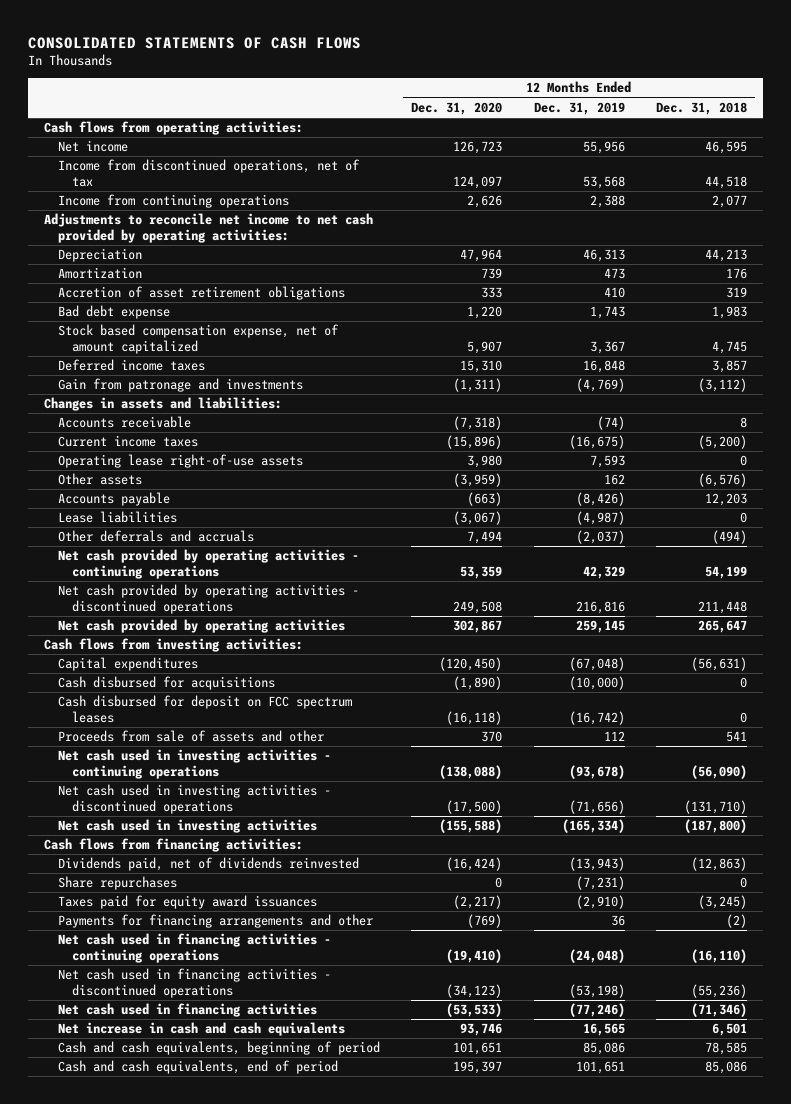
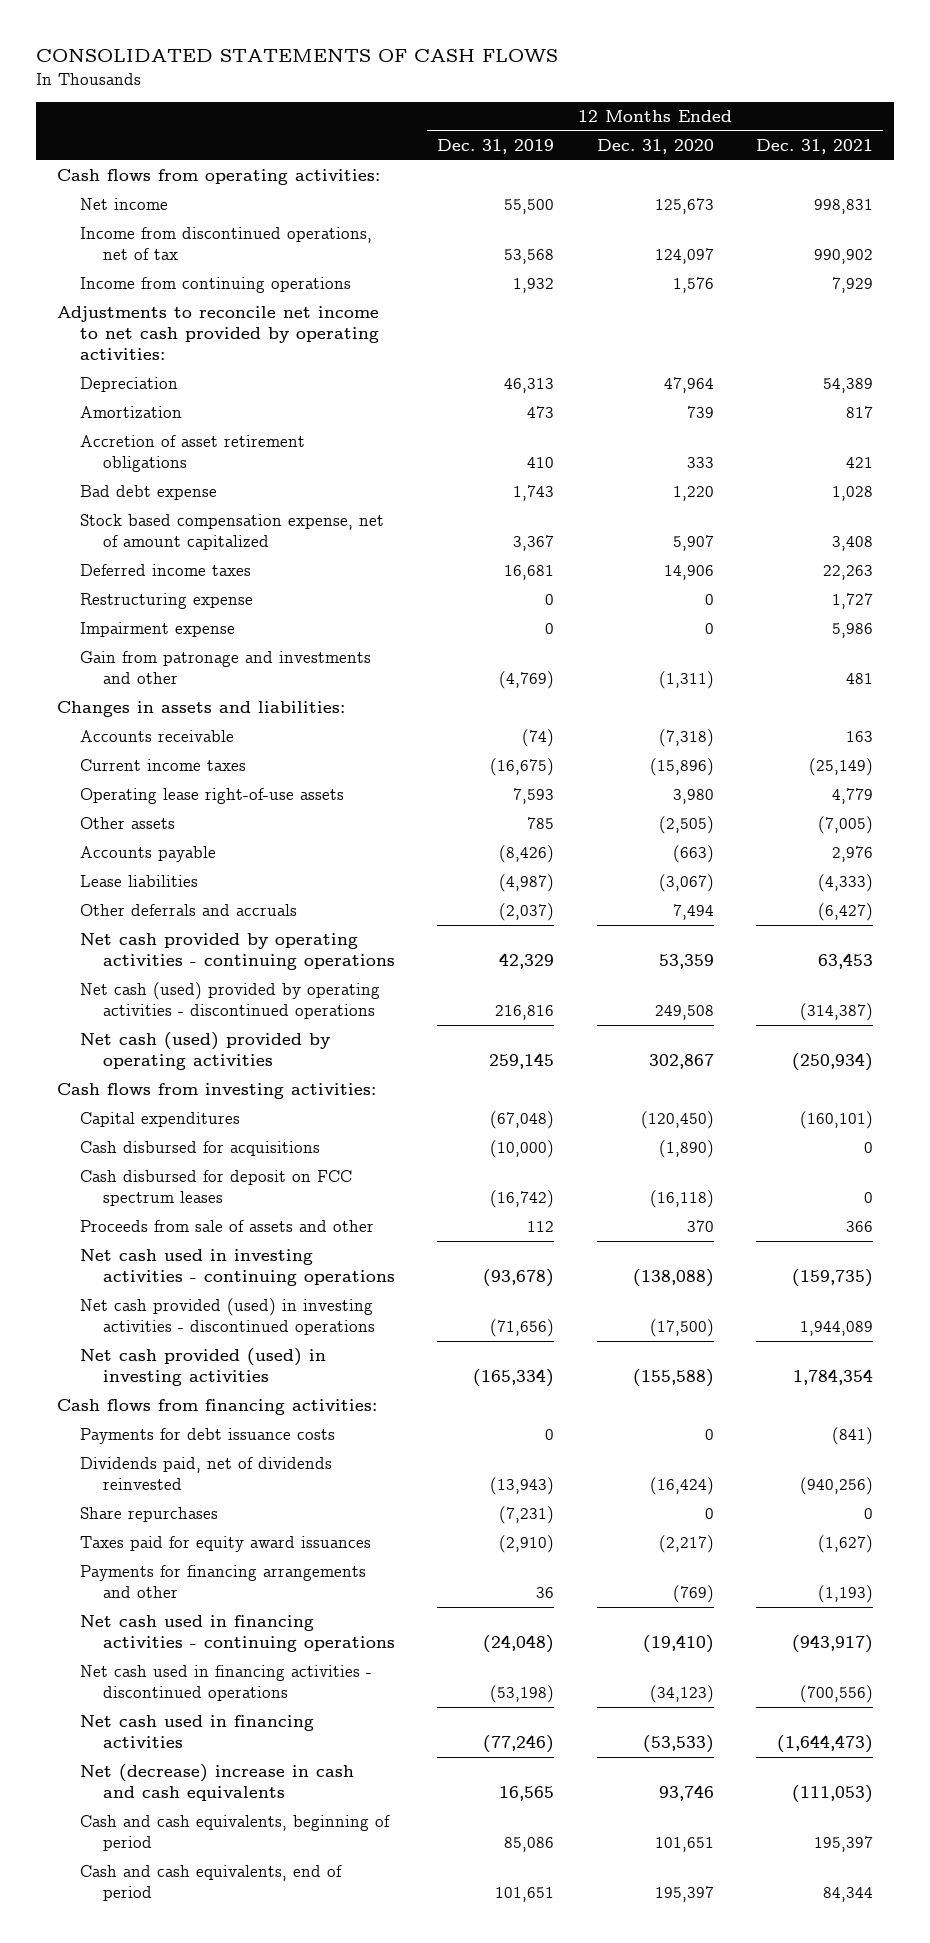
- | 12 Months Ended Dec. 31, 2020 | 12 Months Ended Dec. 31, 2019 | 12 Months Ended Dec. 31, 2018
+ | 12 Months Ended Dec. 31, 2019 | 12 Months Ended Dec. 31, 2020 | 12 Months Ended Dec. 31, 2021
- Net income | 126,723 | 55,956 | 46,595
+ Net income | 55,500 | 125,673 | 998,831
- Income from continuing operations | 2,626 | 2,388 | 2,077
+ Income from continuing operations | 1,932 | 1,576 | 7,929
- Deferred income taxes | 15,310 | 16,848 | 3,857
- Gain from patronage and investments | (1,311) | (4,769) | (3,112)
+ Deferred income taxes | 16,681 | 14,906 | 22,263
+ Restructuring expense | 0 | 0 | 1,727
+ Impairment expense | 0 | 0 | 5,986
+ Gain from patronage and investments and other | (4,769) | (1,311) | 481
- Other assets | (3,959) | 162 | (6,576)
+ Other assets | 785 | (2,505) | (7,005)
- Net cash provided by operating activities - discontinued operations | 249,508 | 216,816 | 211,448
- Net cash provided by operating activities | 302,867 | 259,145 | 265,647
+ Net cash (used) provided by operating activities - discontinued operations | 216,816 | 249,508 | (314,387)
+ Net cash (used) provided by operating activities | 259,145 | 302,867 | (250,934)
- Net cash used in investing activities - discontinued operations | (17,500) | (71,656) | (131,710)
- Net cash used in investing activities | (155,588) | (165,334) | (187,800)
+ Net cash provided (used) in investing activities - discontinued operations | (71,656) | (17,500) | 1,944,089
+ Net cash provided (used) in investing activities | (165,334) | (155,588) | 1,784,354
+ Payments for debt issuance costs | 0 | 0 | (841)
- Net increase in cash and cash equivalents | 93,746 | 16,565 | 6,501
+ Net (decrease) increase in cash and cash equivalents | 16,565 | 93,746 | (111,053)

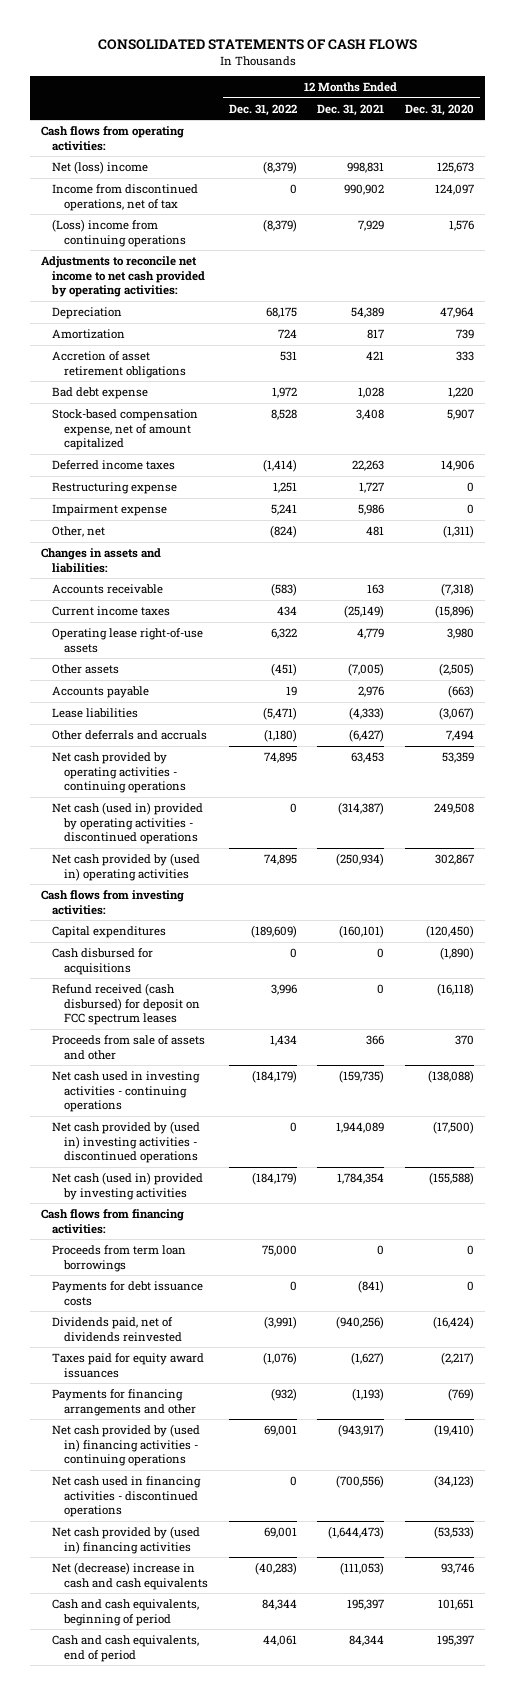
- | 12 Months Ended Dec. 31, 2019 | 12 Months Ended Dec. 31, 2020 | 12 Months Ended Dec. 31, 2021
+ | 12 Months Ended Dec. 31, 2022 | 12 Months Ended Dec. 31, 2021 | 12 Months Ended Dec. 31, 2020
- Net income | 55,500 | 125,673 | 998,831
+ Net (loss) income | (8,379) | 998,831 | 125,673
- Income from continuing operations | 1,932 | 1,576 | 7,929
+ (Loss) income from continuing operations | (8,379) | 7,929 | 1,576
- Stock based compensation expense, net of amount capitalized | 3,367 | 5,907 | 3,408
+ Stock-based compensation expense, net of amount capitalized | 8,528 | 3,408 | 5,907
- Gain from patronage and investments and other | (4,769) | (1,311) | 481
+ Other, net | (824) | 481 | (1,311)
- Net cash (used) provided by operating activities - discontinued operations | 216,816 | 249,508 | (314,387)
- Net cash (used) provided by operating activities | 259,145 | 302,867 | (250,934)
+ Net cash (used in) provided by operating activities - discontinued operations | 0 | (314,387) | 249,508
+ Net cash provided by (used in) operating activities | 74,895 | (250,934) | 302,867
- Cash disbursed for deposit on FCC spectrum leases | (16,742) | (16,118) | 0
+ Refund received (cash disbursed) for deposit on FCC spectrum leases | 3,996 | 0 | (16,118)
- Net cash provided (used) in investing activities - discontinued operations | (71,656) | (17,500) | 1,944,089
- Net cash provided (used) in investing activities | (165,334) | (155,588) | 1,784,354
+ Net cash provided by (used in) investing activities - discontinued operations | 0 | 1,944,089 | (17,500)
+ Net cash (used in) provided by investing activities | (184,179) | 1,784,354 | (155,588)
+ Proceeds from term loan borrowings | 75,000 | 0 | 0
- Share repurchases | (7,231) | 0 | 0
- Net cash used in financing activities - continuing operations | (24,048) | (19,410) | (943,917)
+ Net cash provided by (used in) financing activities - continuing operations | 69,001 | (943,917) | (19,410)
- Net cash used in financing activities | (77,246) | (53,533) | (1,644,473)
+ Net cash provided by (used in) financing activities | 69,001 | (1,644,473) | (53,533)

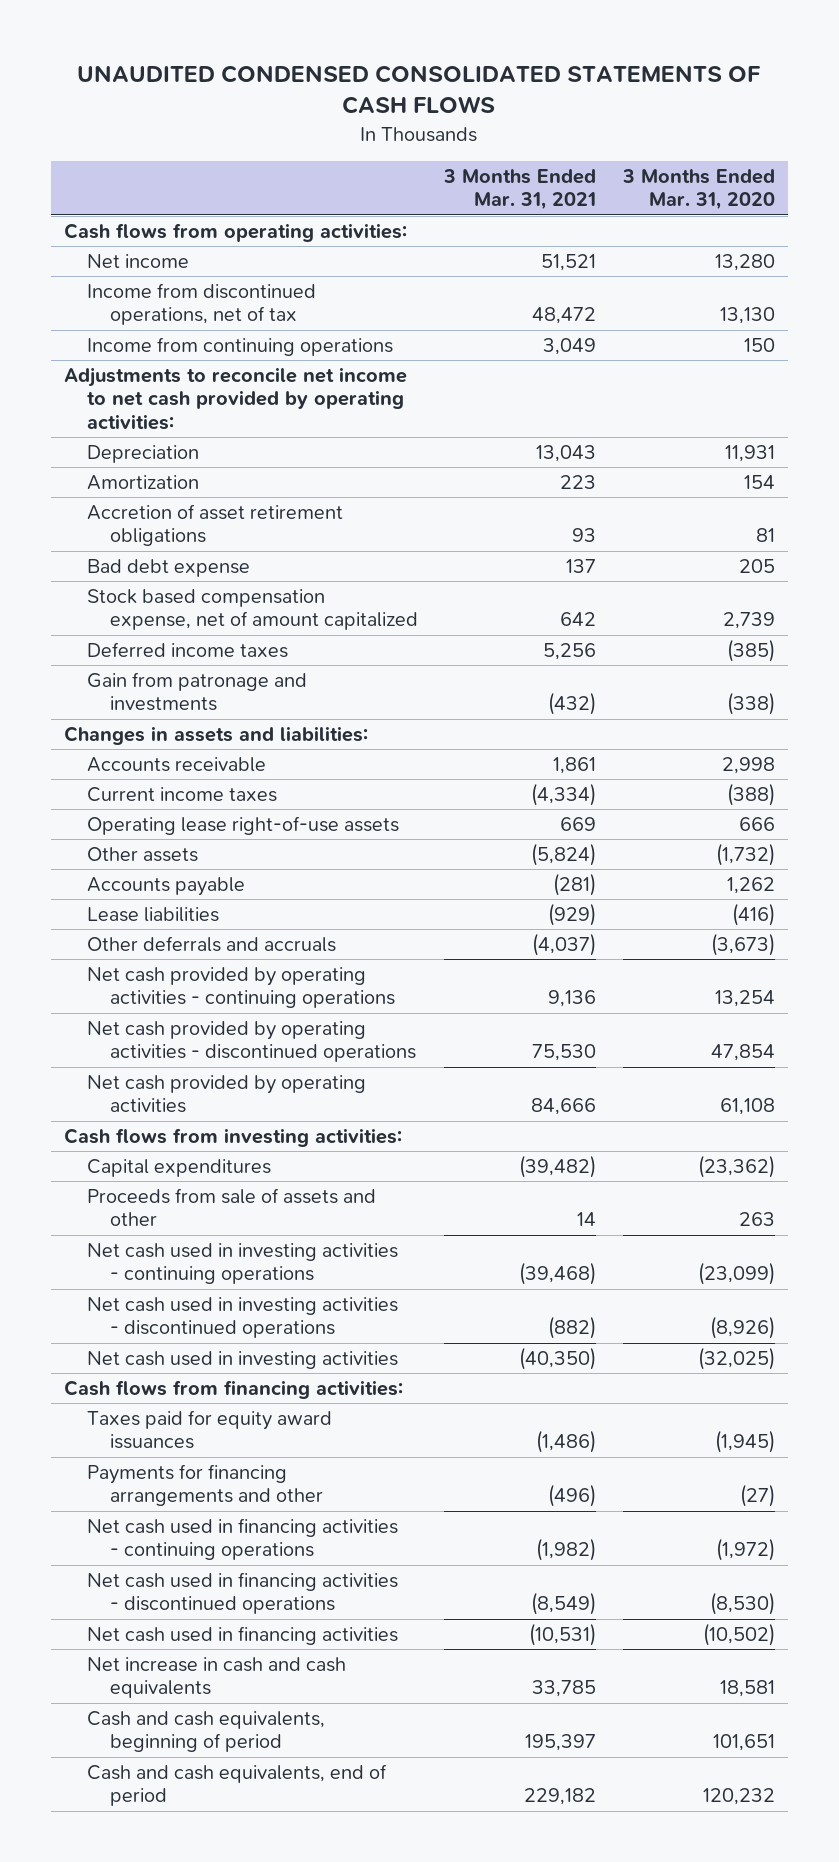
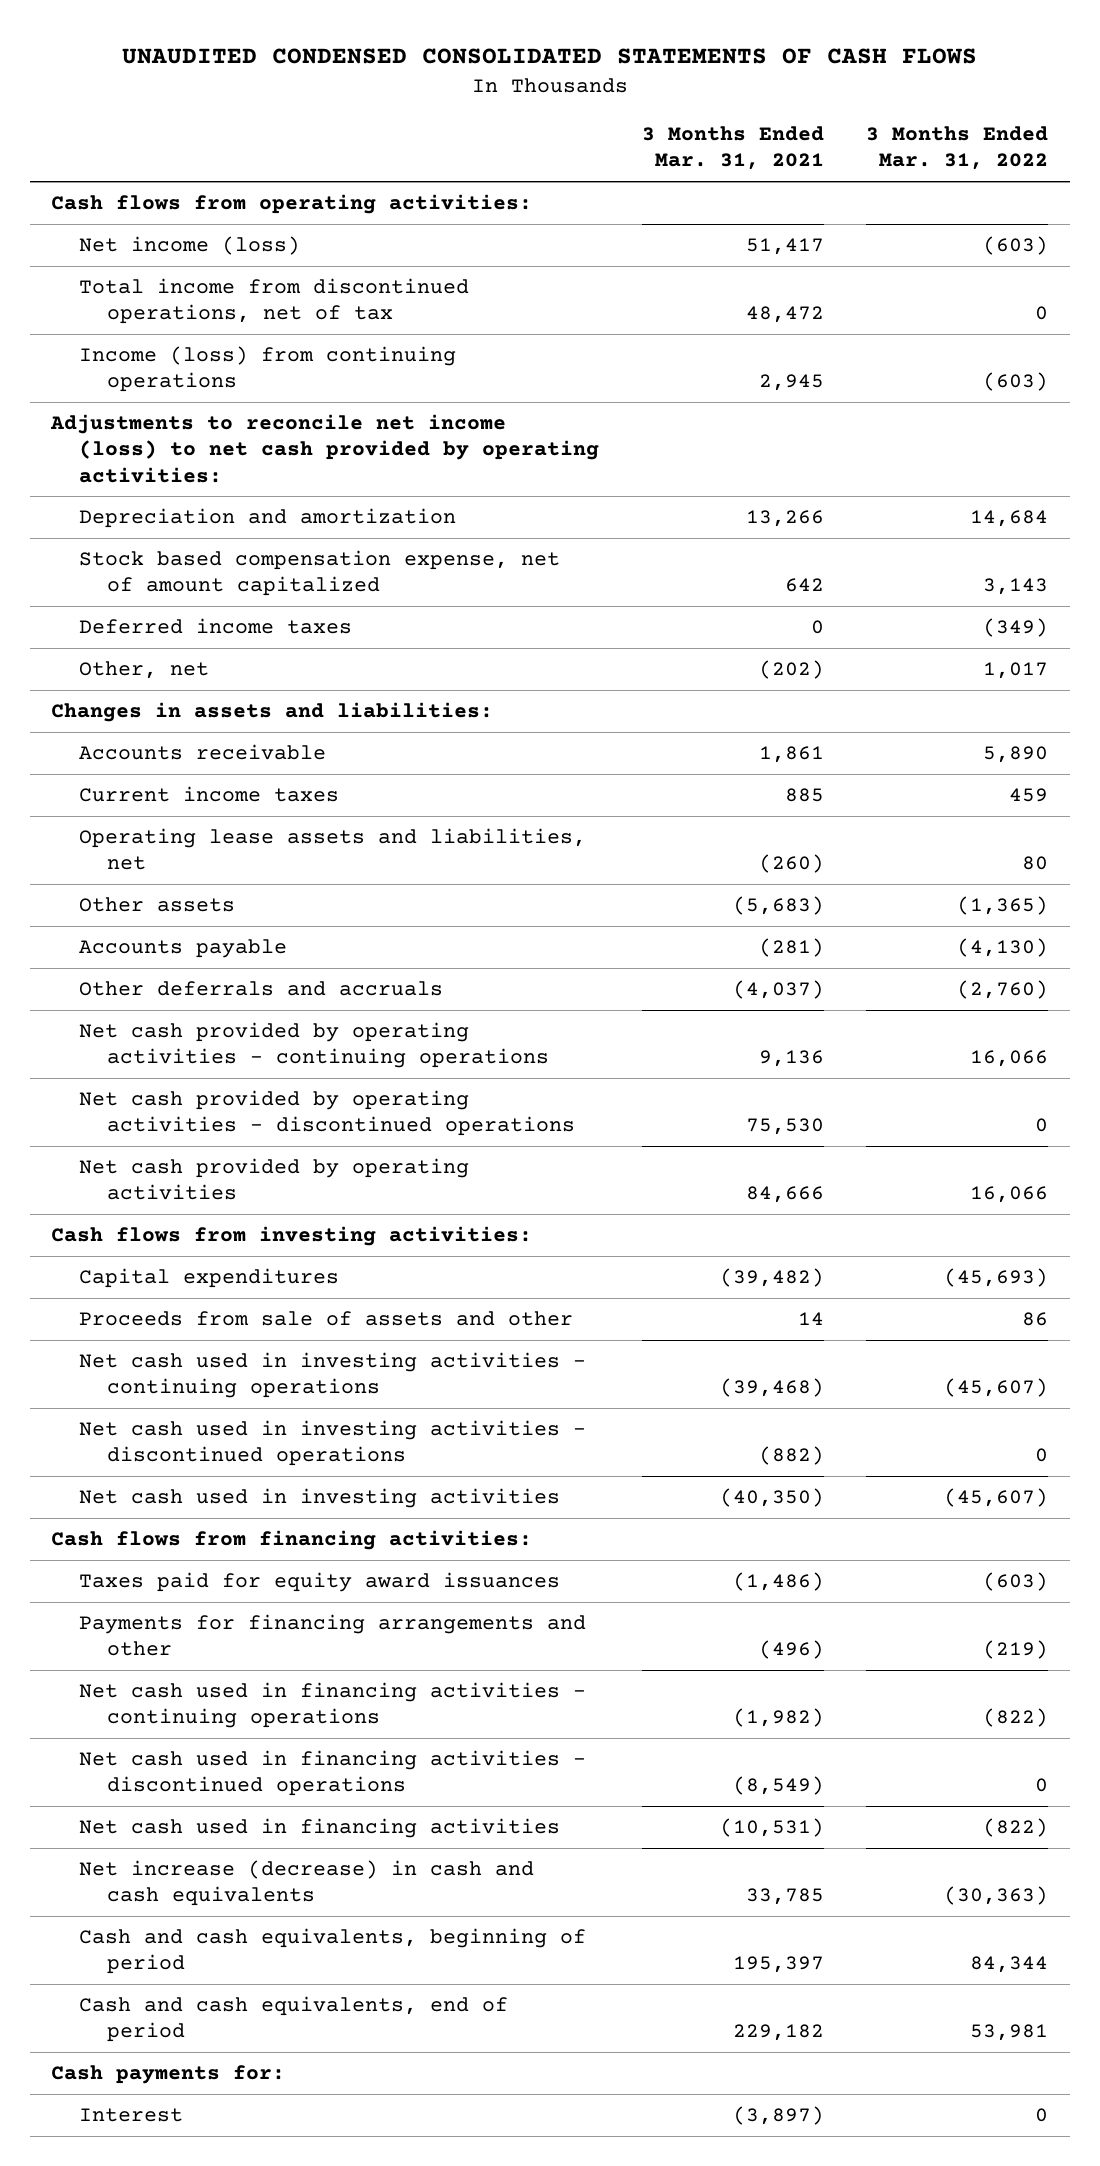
- | 3 Months Ended Mar. 31, 2021 | 3 Months Ended Mar. 31, 2020
+ | 3 Months Ended Mar. 31, 2021 | 3 Months Ended Mar. 31, 2022
- Net income | 51,521 | 13,280
- Income from discontinued operations, net of tax | 48,472 | 13,130
- Income from continuing operations | 3,049 | 150
- Adjustments to reconcile net income to net cash provided by operating activities:
- Depreciation | 13,043 | 11,931
- Amortization | 223 | 154
- Accretion of asset retirement obligations | 93 | 81
- Bad debt expense | 137 | 205
+ Net income (loss) | 51,417 | (603)
+ Total income from discontinued operations, net of tax | 48,472 | 0
+ Income (loss) from continuing operations | 2,945 | (603)
+ Adjustments to reconcile net income (loss) to net cash provided by operating activities:
+ Depreciation and amortization | 13,266 | 14,684
- Deferred income taxes | 5,256 | (385)
- Gain from patronage and investments | (432) | (338)
+ Deferred income taxes | 0 | (349)
+ Other, net | (202) | 1,017
- Current income taxes | (4,334) | (388)
- Operating lease right-of-use assets | 669 | 666
- Other assets | (5,824) | (1,732)
+ Current income taxes | 885 | 459
+ Operating lease assets and liabilities, net | (260) | 80
+ Other assets | (5,683) | (1,365)
- Lease liabilities | (929) | (416)
- Net increase in cash and cash equivalents | 33,785 | 18,581
+ Net increase (decrease) in cash and cash equivalents | 33,785 | (30,363)
+ Cash payments for:
+ Interest | (3,897) | 0

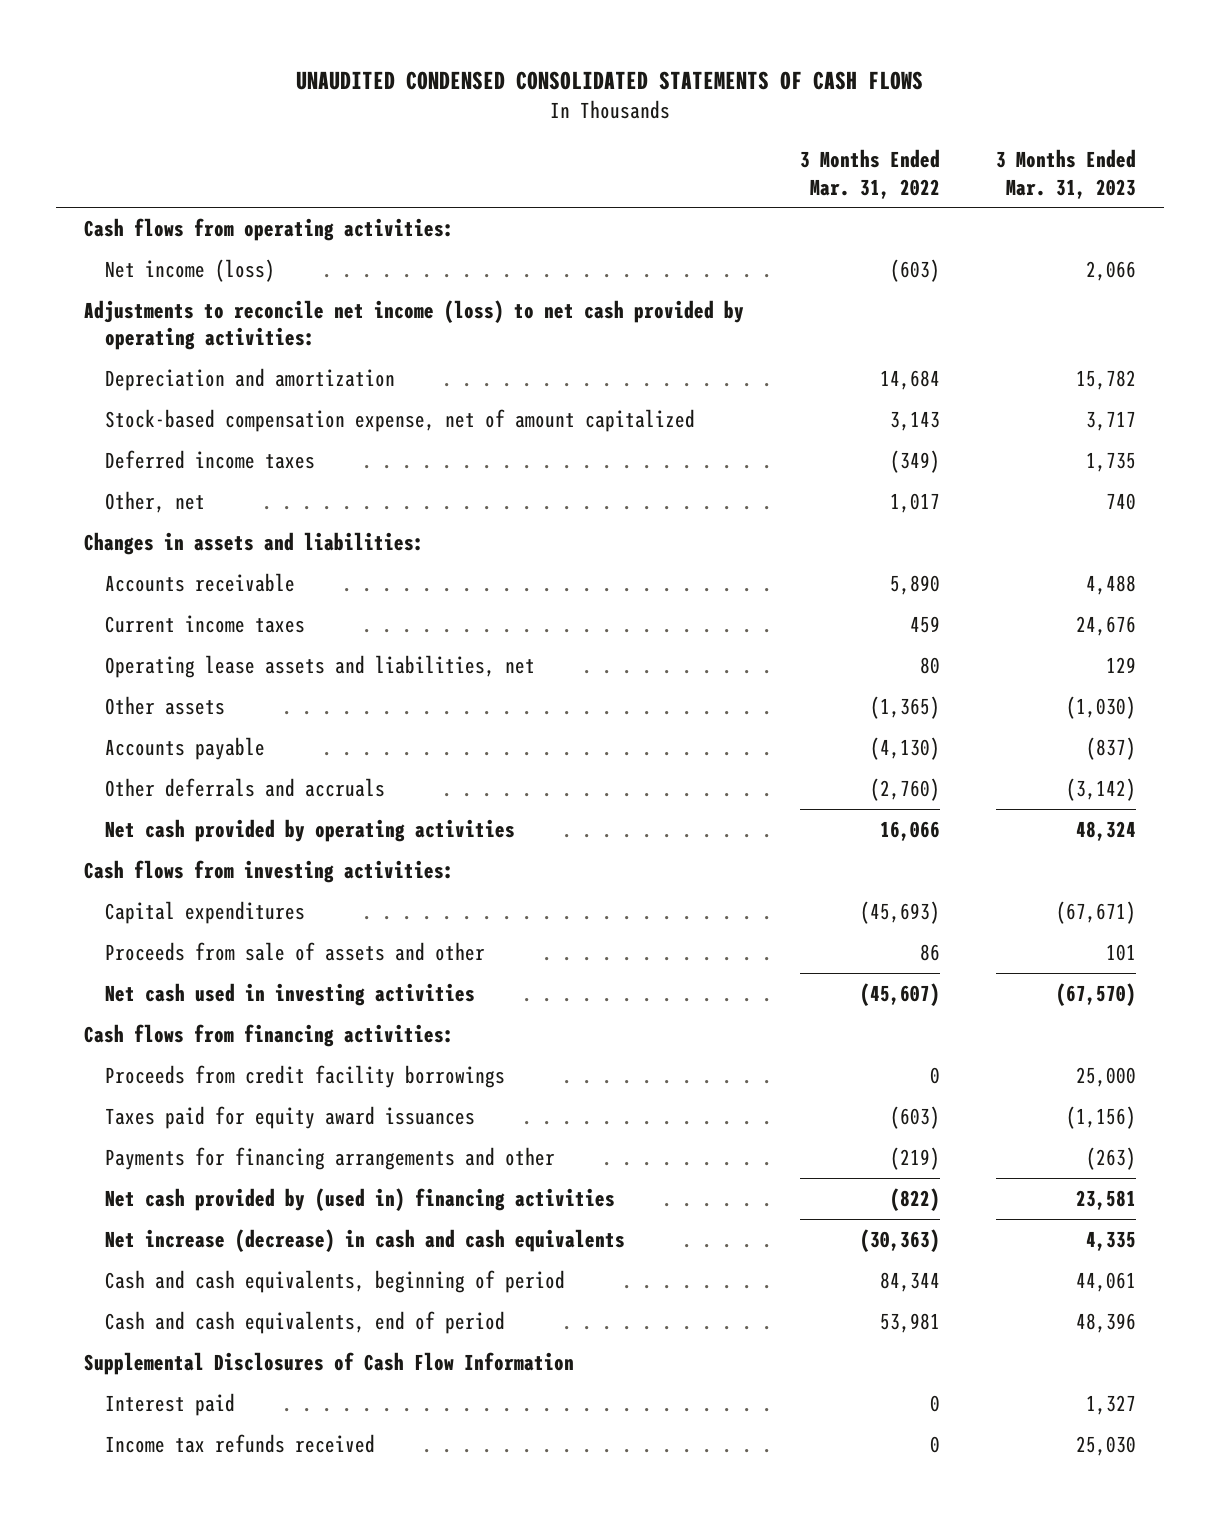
- | 3 Months Ended Mar. 31, 2021 | 3 Months Ended Mar. 31, 2022
+ | 3 Months Ended Mar. 31, 2022 | 3 Months Ended Mar. 31, 2023
- Total income from discontinued operations, net of tax | 48,472 | 0
- Income (loss) from continuing operations | 2,945 | (603)
- Stock based compensation expense, net of amount capitalized | 642 | 3,143
+ Stock-based compensation expense, net of amount capitalized | 3,143 | 3,717
- Net cash provided by operating activities - continuing operations | 9,136 | 16,066
- Net cash provided by operating activities - discontinued operations | 75,530 | 0
- Net cash used in investing activities - continuing operations | (39,468) | (45,607)
- Net cash used in investing activities - discontinued operations | (882) | 0
+ Proceeds from credit facility borrowings | 0 | 25,000
- Net cash used in financing activities - continuing operations | (1,982) | (822)
- Net cash used in financing activities - discontinued operations | (8,549) | 0
- Net cash used in financing activities | (10,531) | (822)
+ Net cash provided by (used in) financing activities | (822) | 23,581
- Cash payments for:
- Interest | (3,897) | 0
+ Supplemental Disclosures of Cash Flow Information
+ Interest paid | 0 | 1,327
+ Income tax refunds received | 0 | 25,030

